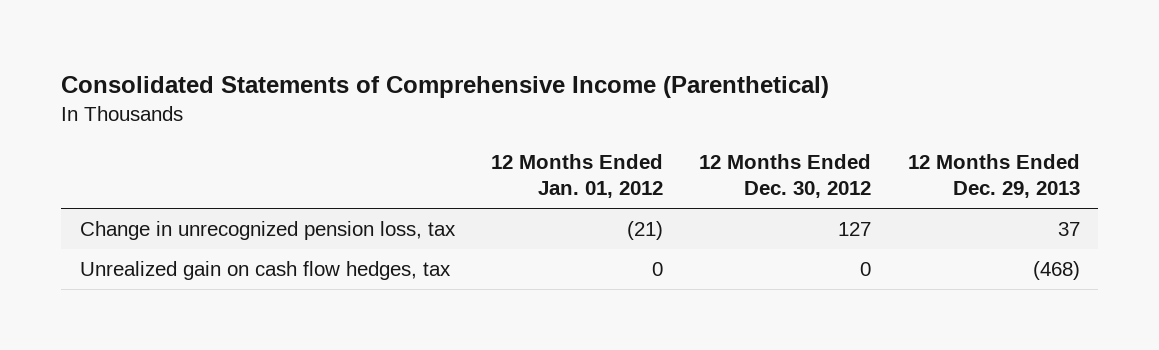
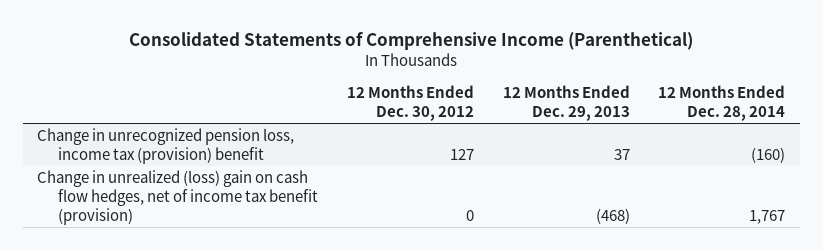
- | 12 Months Ended Jan. 01, 2012 | 12 Months Ended Dec. 30, 2012 | 12 Months Ended Dec. 29, 2013
+ | 12 Months Ended Dec. 30, 2012 | 12 Months Ended Dec. 29, 2013 | 12 Months Ended Dec. 28, 2014
- Change in unrecognized pension loss, tax | (21) | 127 | 37
- Unrealized gain on cash flow hedges, tax | 0 | 0 | (468)
+ Change in unrecognized pension loss, income tax (provision) benefit | 127 | 37 | (160)
+ Change in unrealized (loss) gain on cash flow hedges, net of income tax benefit (provision) | 0 | (468) | 1,767

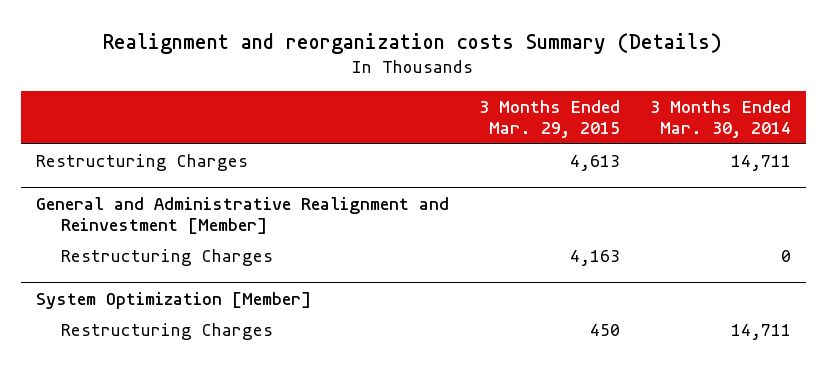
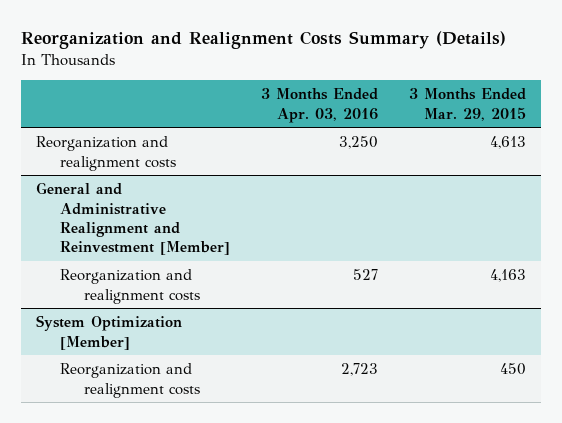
- Realignment and reorganization costs Summary (Details)
+ Reorganization and Realignment Costs Summary (Details)
- | 3 Months Ended Mar. 29, 2015 | 3 Months Ended Mar. 30, 2014
+ | 3 Months Ended Apr. 03, 2016 | 3 Months Ended Mar. 29, 2015
- Restructuring Charges | 4,613 | 14,711
+ Reorganization and realignment costs | 3,250 | 4,613
@ General and Administrative Realignment and Reinvestment [Member]
- Restructuring Charges | 4,163 | 0
+ Reorganization and realignment costs | 527 | 4,163
@ System Optimization [Member]
- Restructuring Charges | 450 | 14,711
+ Reorganization and realignment costs | 2,723 | 450

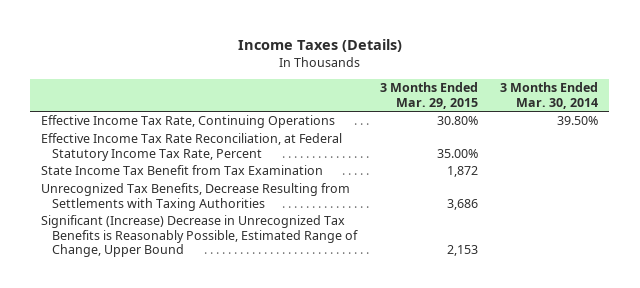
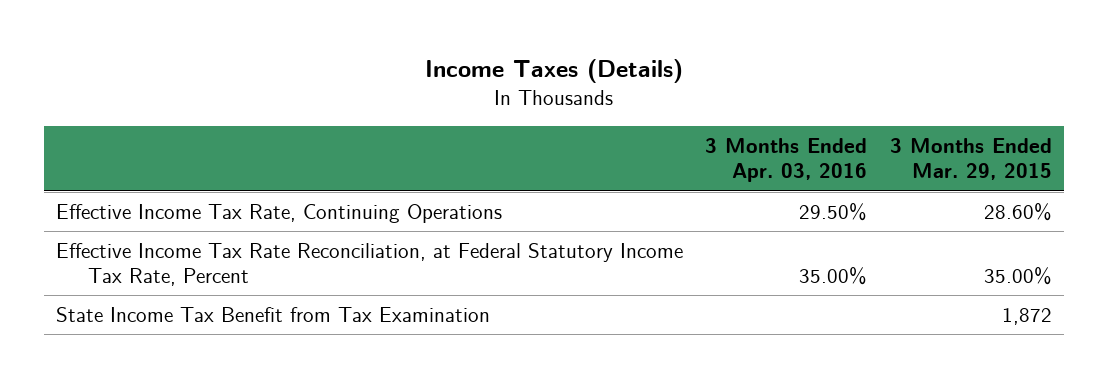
- | 3 Months Ended Mar. 29, 2015 | 3 Months Ended Mar. 30, 2014
+ | 3 Months Ended Apr. 03, 2016 | 3 Months Ended Mar. 29, 2015
- Effective Income Tax Rate, Continuing Operations | 30.80% | 39.50%
+ Effective Income Tax Rate, Continuing Operations | 29.50% | 28.60%
- Unrecognized Tax Benefits, Decrease Resulting from Settlements with Taxing Authorities | 3,686 |
- Significant (Increase) Decrease in Unrecognized Tax Benefits is Reasonably Possible, Estimated Range of Change, Upper Bound | 2,153 |

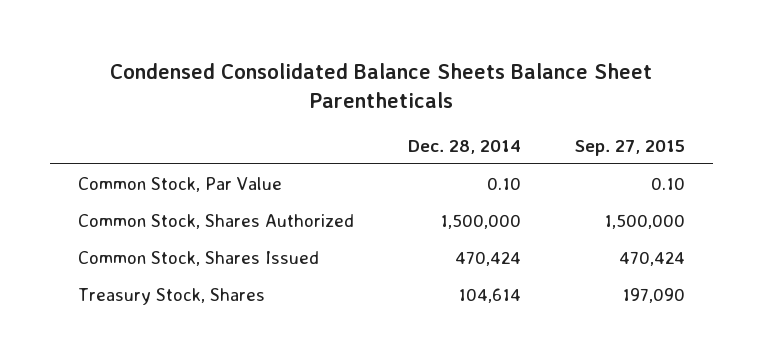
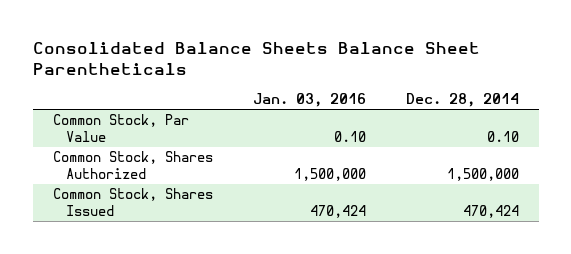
- Condensed Consolidated Balance Sheets Balance Sheet Parentheticals
+ Consolidated Balance Sheets Balance Sheet Parentheticals
- | Dec. 28, 2014 | Sep. 27, 2015
+ | Jan. 03, 2016 | Dec. 28, 2014
- Treasury Stock, Shares | 104,614 | 197,090

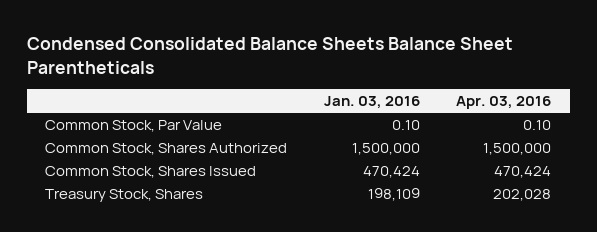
- Consolidated Balance Sheets Balance Sheet Parentheticals
+ Condensed Consolidated Balance Sheets Balance Sheet Parentheticals
- | Jan. 03, 2016 | Dec. 28, 2014
+ | Jan. 03, 2016 | Apr. 03, 2016
+ Treasury Stock, Shares | 198,109 | 202,028

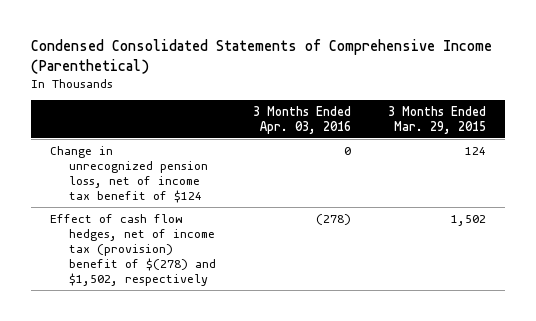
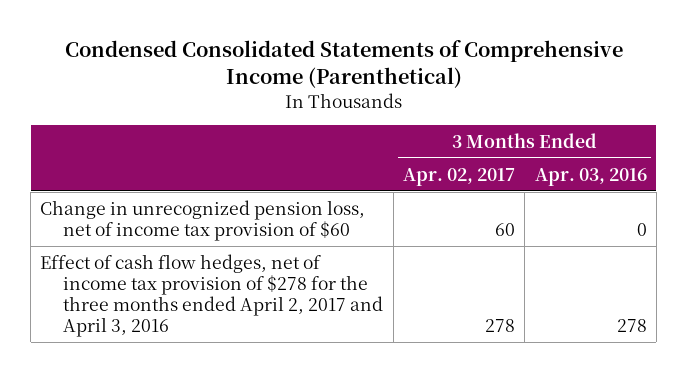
- | 3 Months Ended Apr. 03, 2016 | 3 Months Ended Mar. 29, 2015
+ | 3 Months Ended Apr. 02, 2017 | 3 Months Ended Apr. 03, 2016
- Change in unrecognized pension loss, net of income tax benefit of $124 | 0 | 124
- Effect of cash flow hedges, net of income tax (provision) benefit of $(278) and $1,502, respectively | (278) | 1,502
+ Change in unrecognized pension loss, net of income tax provision of $60 | 60 | 0
+ Effect of cash flow hedges, net of income tax provision of $278 for the three months ended April 2, 2017 and April 3, 2016 | 278 | 278

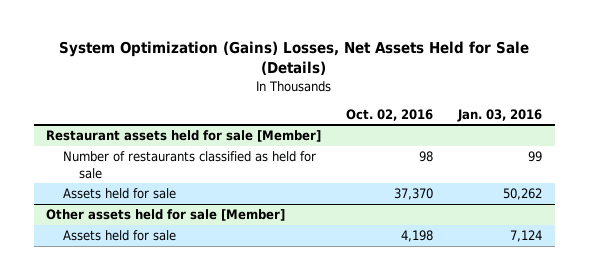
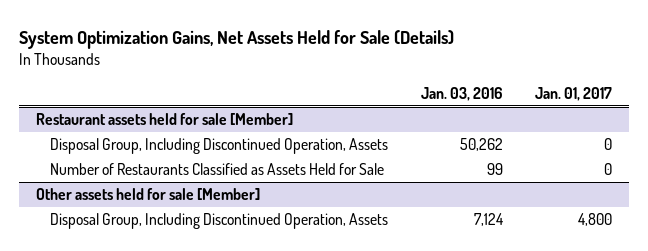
- System Optimization (Gains) Losses, Net Assets Held for Sale (Details)
+ System Optimization Gains, Net Assets Held for Sale (Details)
- | Oct. 02, 2016 | Jan. 03, 2016
+ | Jan. 03, 2016 | Jan. 01, 2017
@ Restaurant assets held for sale [Member]
- Number of restaurants classified as held for sale | 98 | 99
- Assets held for sale | 37,370 | 50,262
+ Disposal Group, Including Discontinued Operation, Assets | 50,262 | 0
+ Number of Restaurants Classified as Assets Held for Sale | 99 | 0
@ Other assets held for sale [Member]
- Assets held for sale | 4,198 | 7,124
+ Disposal Group, Including Discontinued Operation, Assets | 7,124 | 4,800

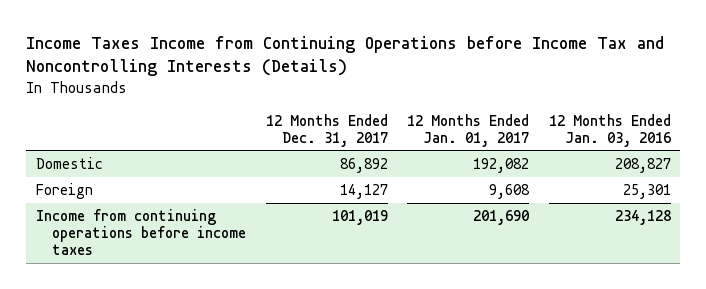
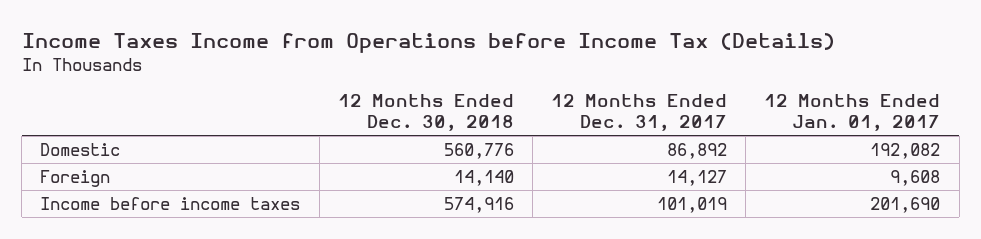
- Income Taxes Income from Continuing Operations before Income Tax and Noncontrolling Interests (Details)
+ Income Taxes Income from Operations before Income Tax (Details)
- | 12 Months Ended Dec. 31, 2017 | 12 Months Ended Jan. 01, 2017 | 12 Months Ended Jan. 03, 2016
+ | 12 Months Ended Dec. 30, 2018 | 12 Months Ended Dec. 31, 2017 | 12 Months Ended Jan. 01, 2017
- Income from continuing operations before income taxes | 101,019 | 201,690 | 234,128
+ Income before income taxes | 574,916 | 101,019 | 201,690

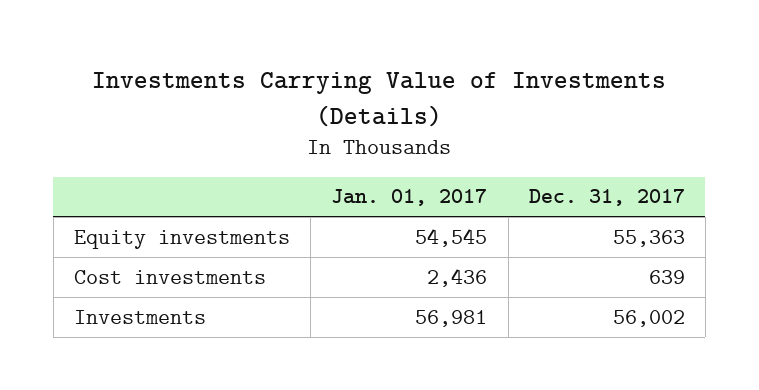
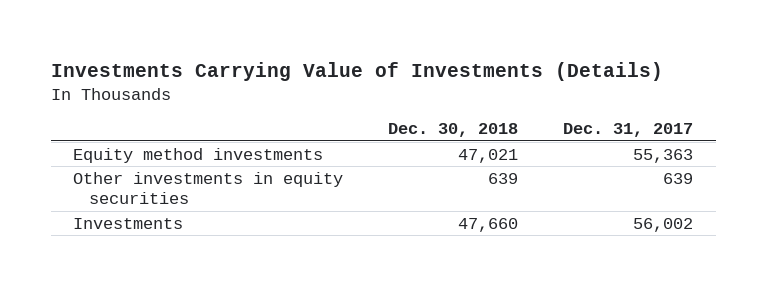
- | Jan. 01, 2017 | Dec. 31, 2017
+ | Dec. 30, 2018 | Dec. 31, 2017
- Equity investments | 54,545 | 55,363
- Cost investments | 2,436 | 639
+ Equity method investments | 47,021 | 55,363
+ Other investments in equity securities | 639 | 639

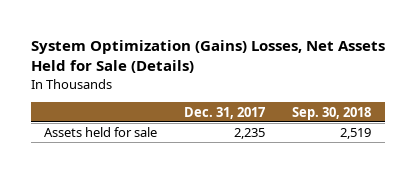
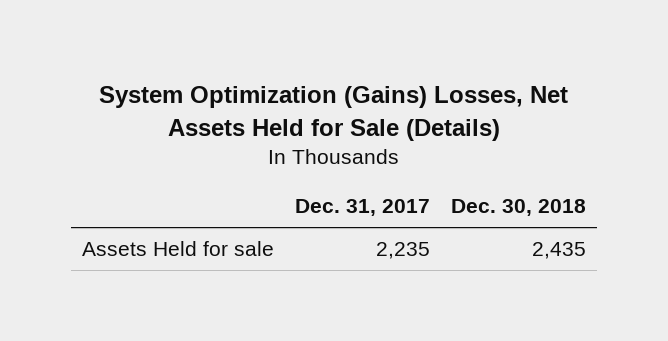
- | Dec. 31, 2017 | Sep. 30, 2018
+ | Dec. 31, 2017 | Dec. 30, 2018
- Assets held for sale | 2,235 | 2,519
+ Assets Held for sale | 2,235 | 2,435

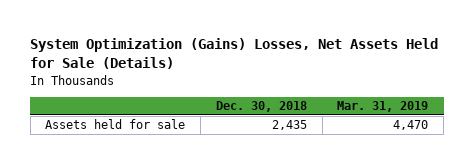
- | Dec. 31, 2017 | Dec. 30, 2018
+ | Dec. 30, 2018 | Mar. 31, 2019
- Assets Held for sale | 2,235 | 2,435
+ Assets held for sale | 2,435 | 4,470

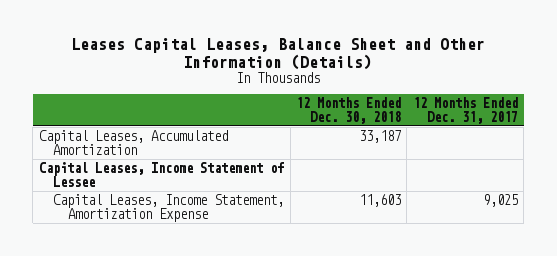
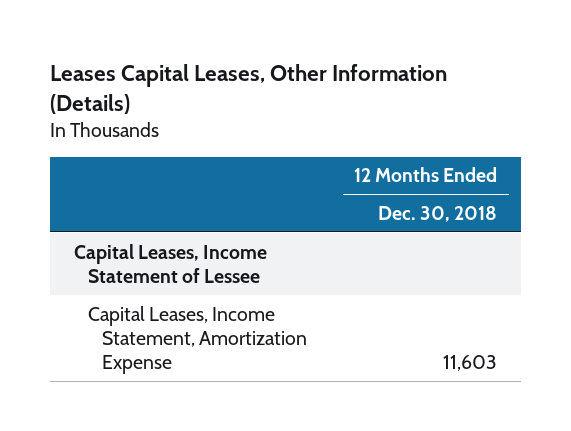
- Leases Capital Leases, Balance Sheet and Other Information (Details)
+ Leases Capital Leases, Other Information (Details)
- | 12 Months Ended Dec. 30, 2018 | 12 Months Ended Dec. 31, 2017
+ | 12 Months Ended Dec. 30, 2018
- Capital Leases, Accumulated Amortization | 33,187 |

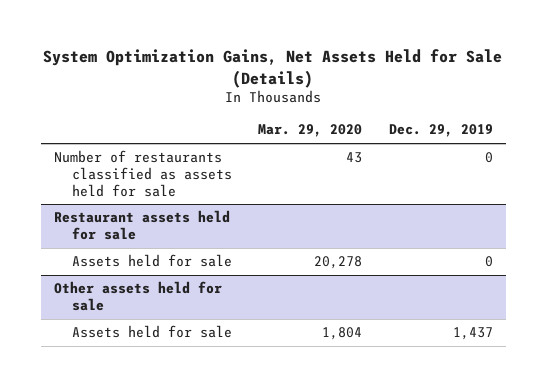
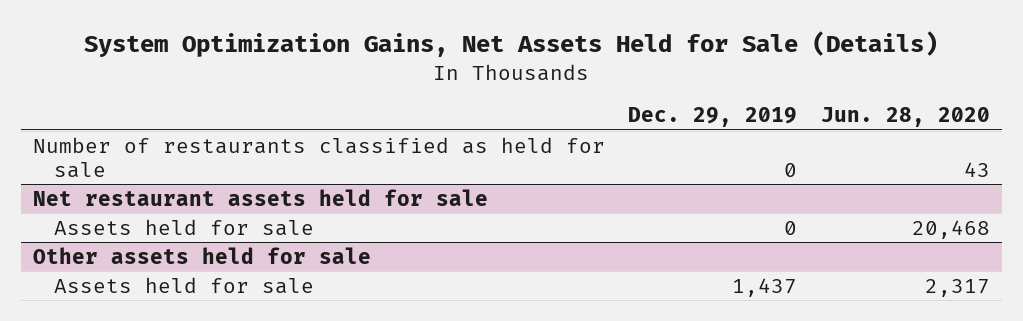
- | Mar. 29, 2020 | Dec. 29, 2019
+ | Dec. 29, 2019 | Jun. 28, 2020
- Number of restaurants classified as assets held for sale | 43 | 0
- Restaurant assets held for sale
+ Number of restaurants classified as held for sale | 0 | 43
+ Net restaurant assets held for sale

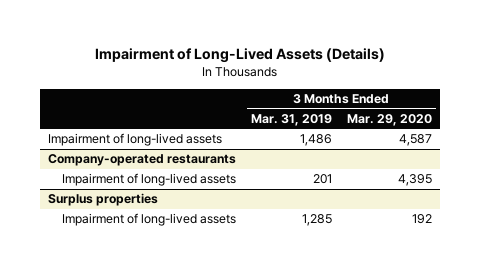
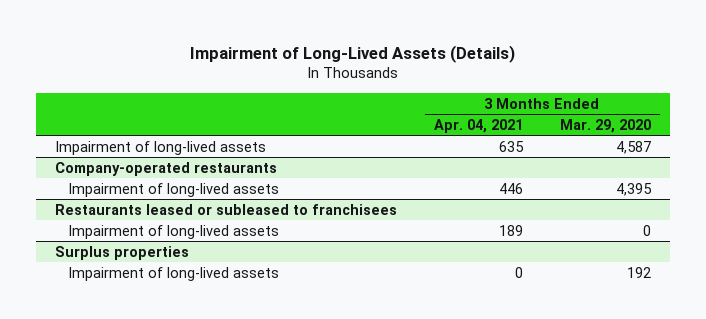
- | 3 Months Ended Mar. 31, 2019 | 3 Months Ended Mar. 29, 2020
+ | 3 Months Ended Apr. 04, 2021 | 3 Months Ended Mar. 29, 2020
+ Restaurants leased or subleased to franchisees
+ Impairment of long-lived assets | 189 | 0

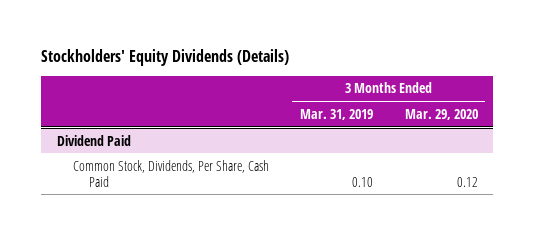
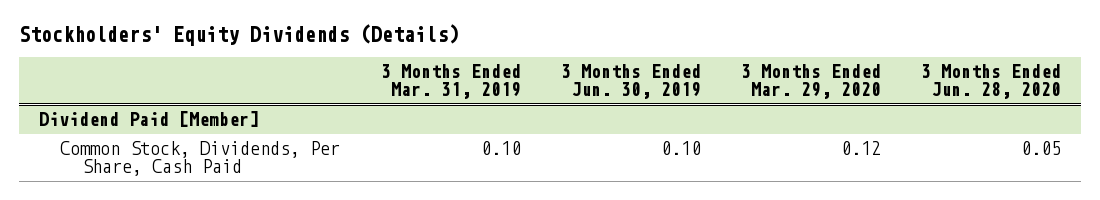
- | 3 Months Ended Mar. 31, 2019 | 3 Months Ended Mar. 29, 2020
+ | 3 Months Ended Mar. 31, 2019 | 3 Months Ended Jun. 30, 2019 | 3 Months Ended Mar. 29, 2020 | 3 Months Ended Jun. 28, 2020
- Dividend Paid
+ Dividend Paid [Member]

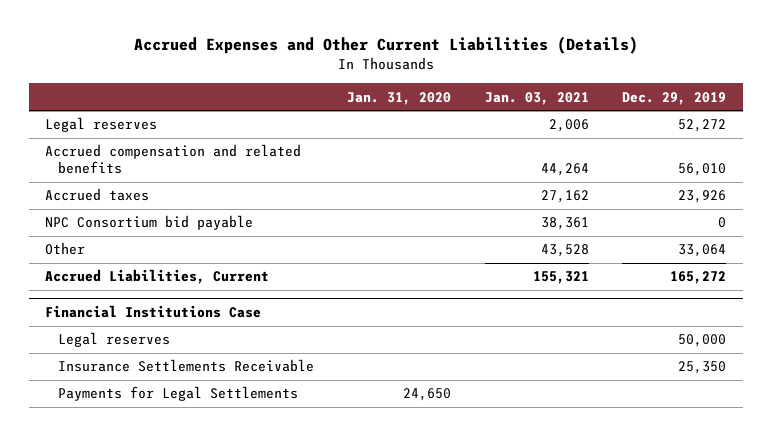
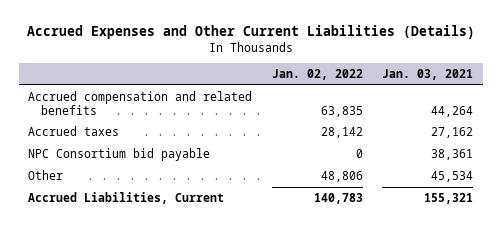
- | Jan. 31, 2020 | Jan. 03, 2021 | Dec. 29, 2019
+ | Jan. 02, 2022 | Jan. 03, 2021
- Legal reserves | | 2,006 | 52,272
- Other | | 43,528 | 33,064
+ Other | 48,806 | 45,534
- Financial Institutions Case
- Legal reserves | | | 50,000
- Insurance Settlements Receivable | | | 25,350
- Payments for Legal Settlements | 24,650 | |

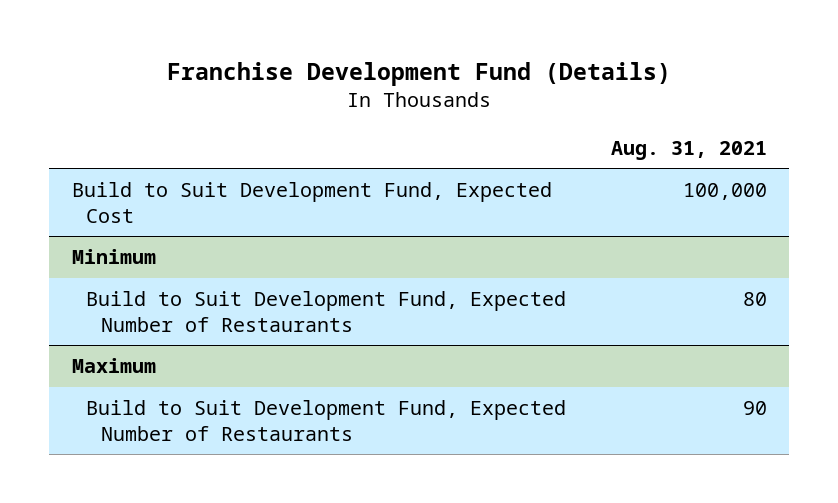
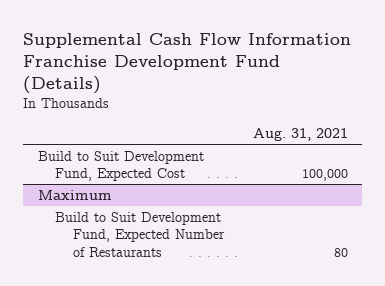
- Franchise Development Fund (Details)
+ Supplemental Cash Flow Information Franchise Development Fund (Details)
- Minimum
- Build to Suit Development Fund, Expected Number of Restaurants | 80
@ Maximum
- Build to Suit Development Fund, Expected Number of Restaurants | 90
+ Build to Suit Development Fund, Expected Number of Restaurants | 80

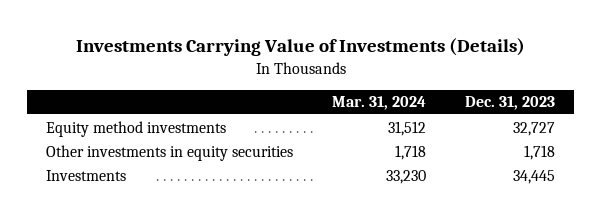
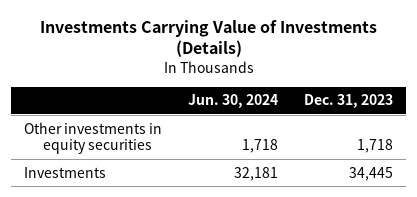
- | Mar. 31, 2024 | Dec. 31, 2023
+ | Jun. 30, 2024 | Dec. 31, 2023
- Equity method investments | 31,512 | 32,727

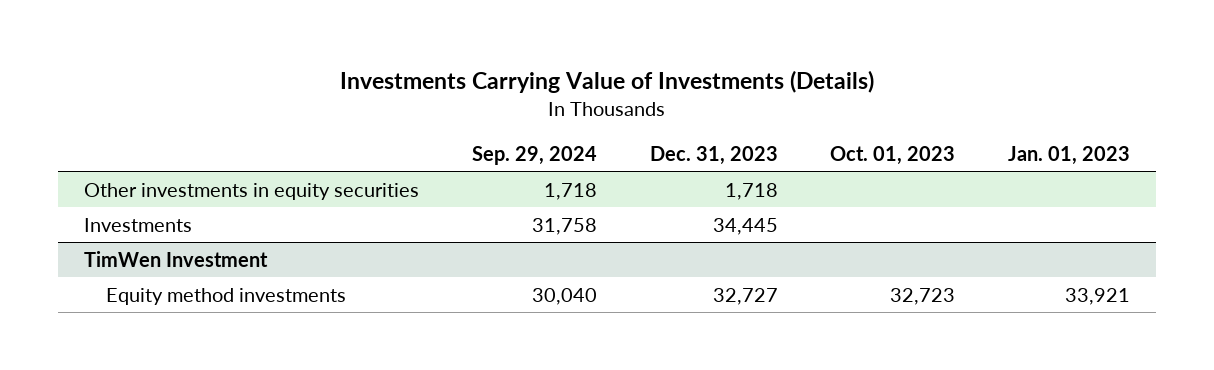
- | Jun. 30, 2024 | Dec. 31, 2023
+ | Sep. 29, 2024 | Dec. 31, 2023 | Oct. 01, 2023 | Jan. 01, 2023
+ TimWen Investment
+ Equity method investments | 30,040 | 32,727 | 32,723 | 33,921

